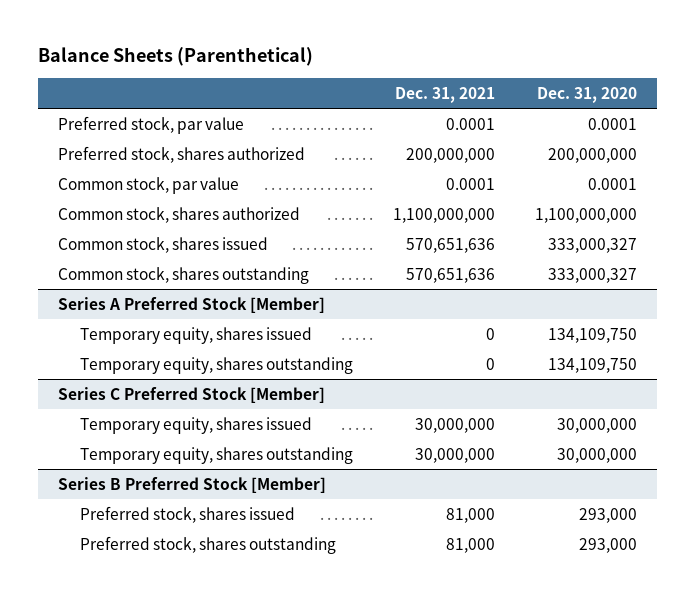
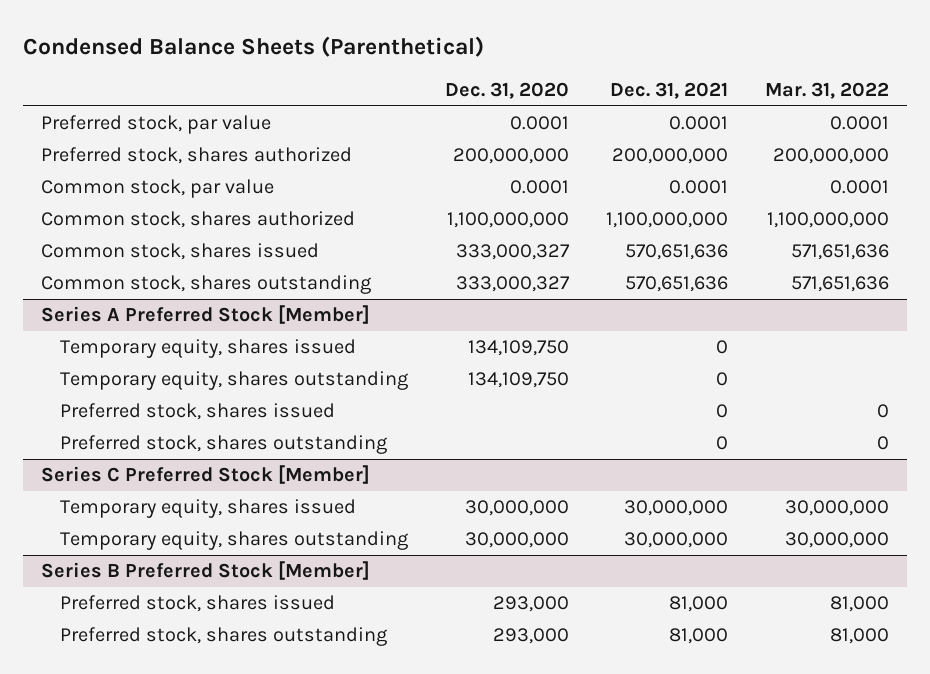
- Balance Sheets (Parenthetical)
+ Condensed Balance Sheets (Parenthetical)
- | Dec. 31, 2021 | Dec. 31, 2020
+ | Dec. 31, 2020 | Dec. 31, 2021 | Mar. 31, 2022
@ Series A Preferred Stock [Member]
+ Preferred stock, shares issued | | 0 | 0
+ Preferred stock, shares outstanding | | 0 | 0

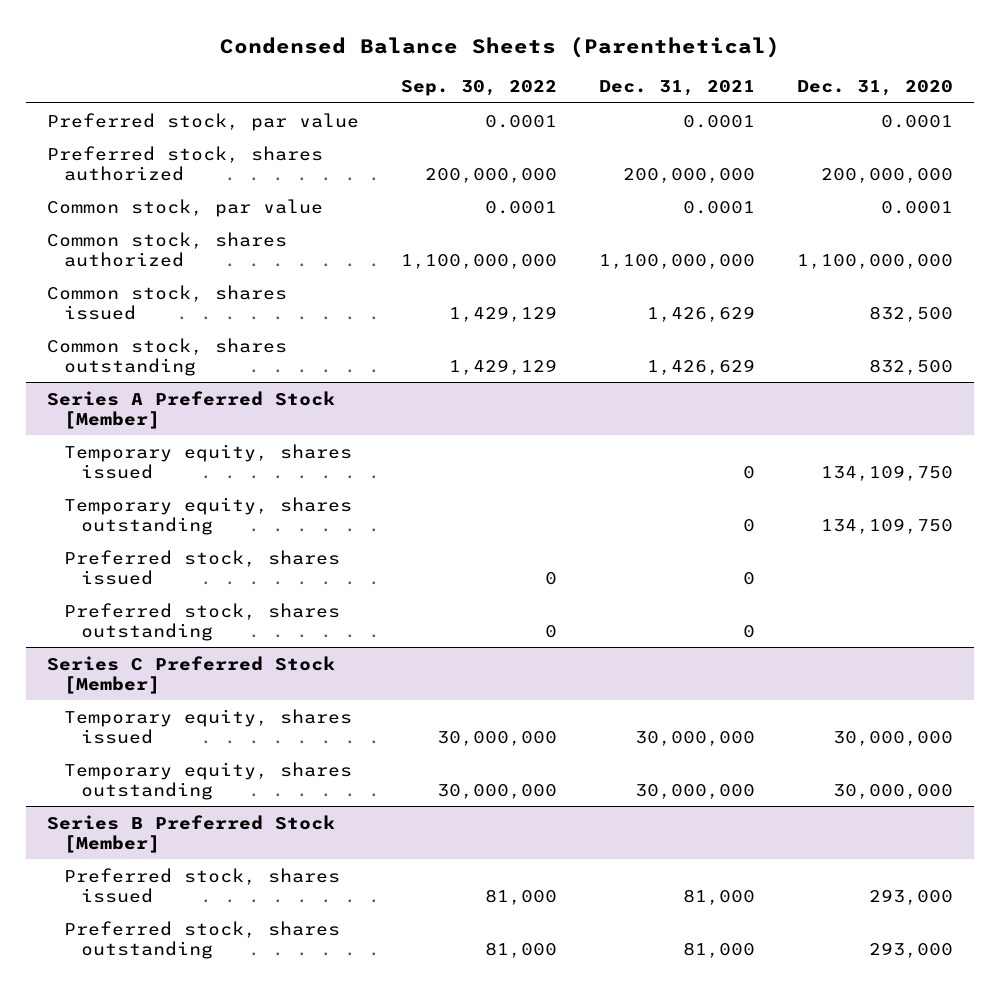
- | Dec. 31, 2020 | Dec. 31, 2021 | Mar. 31, 2022
+ | Sep. 30, 2022 | Dec. 31, 2021 | Dec. 31, 2020
- Common stock, shares issued | 333,000,327 | 570,651,636 | 571,651,636
- Common stock, shares outstanding | 333,000,327 | 570,651,636 | 571,651,636
+ Common stock, shares issued | 1,429,129 | 1,426,629 | 832,500
+ Common stock, shares outstanding | 1,429,129 | 1,426,629 | 832,500

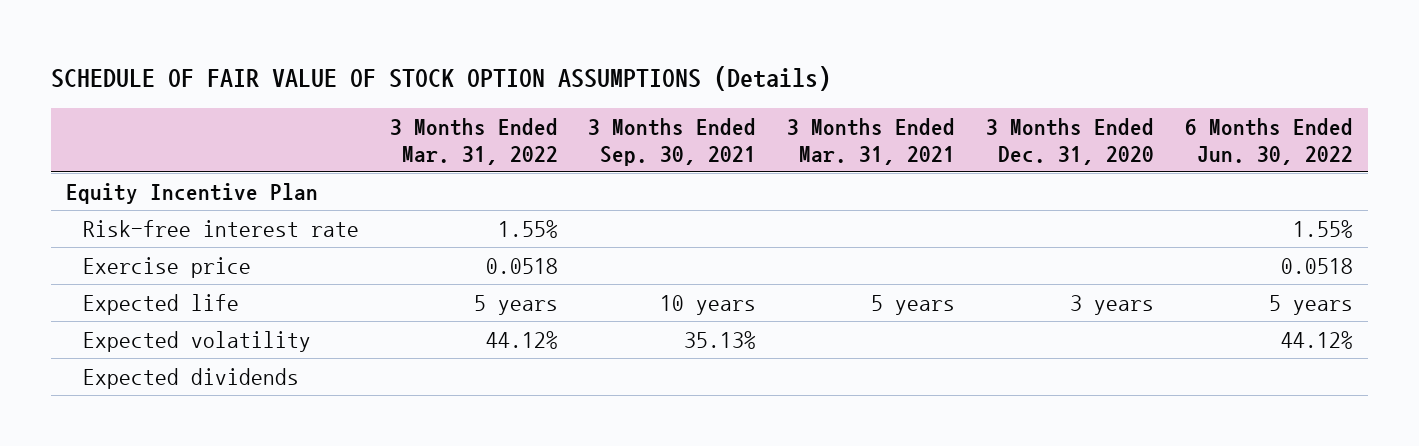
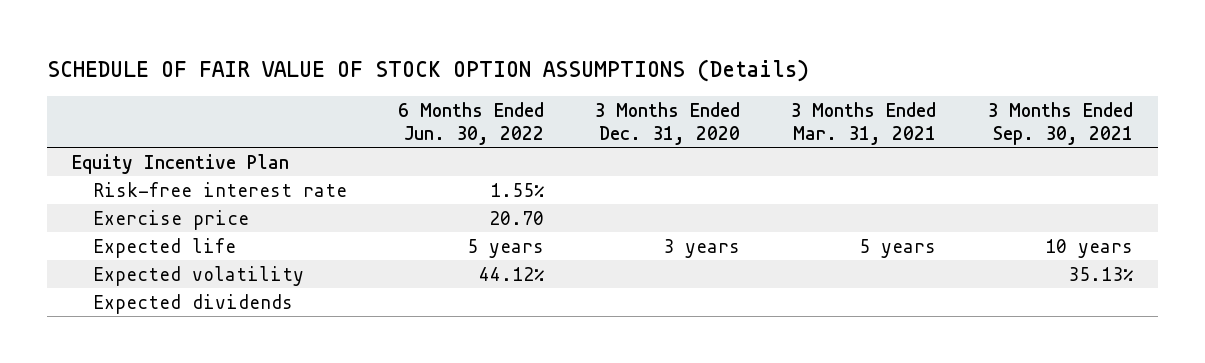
- | 3 Months Ended Mar. 31, 2022 | 3 Months Ended Sep. 30, 2021 | 3 Months Ended Mar. 31, 2021 | 3 Months Ended Dec. 31, 2020 | 6 Months Ended Jun. 30, 2022
+ | 6 Months Ended Jun. 30, 2022 | 3 Months Ended Dec. 31, 2020 | 3 Months Ended Mar. 31, 2021 | 3 Months Ended Sep. 30, 2021
- Exercise price | 0.0518 | | | | 0.0518
+ Exercise price | 20.70 | | |

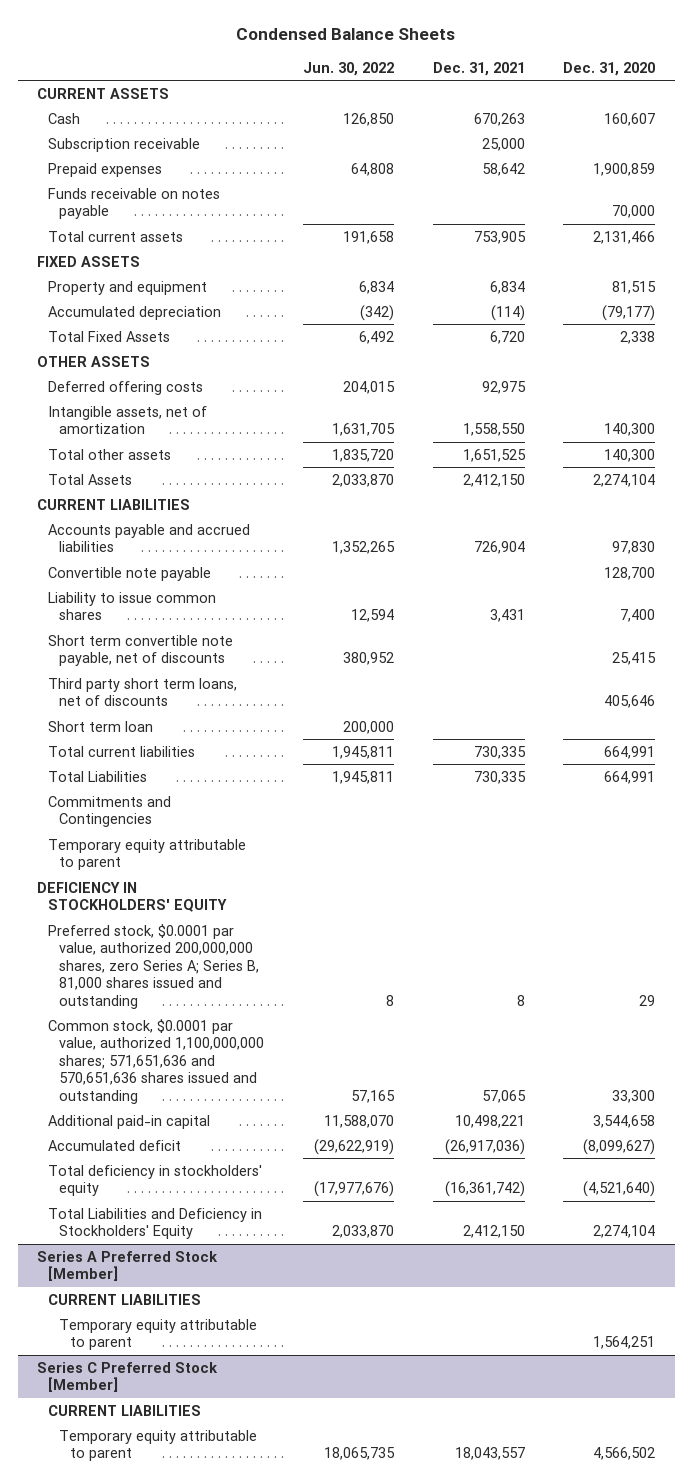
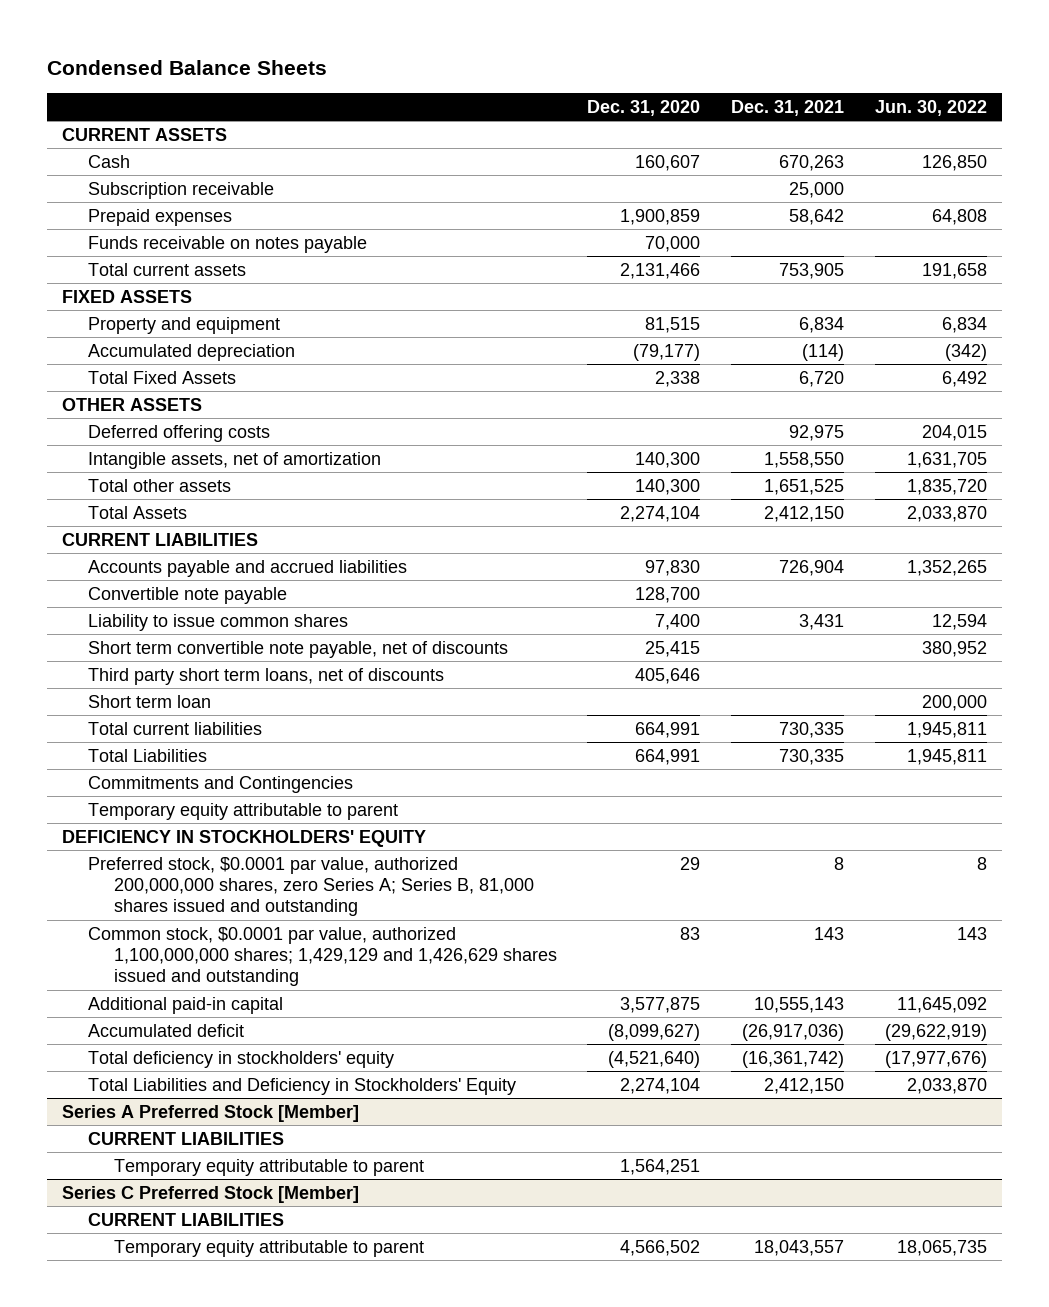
- | Jun. 30, 2022 | Dec. 31, 2021 | Dec. 31, 2020
+ | Dec. 31, 2020 | Dec. 31, 2021 | Jun. 30, 2022
- Common stock, $0.0001 par value, authorized 1,100,000,000 shares; 571,651,636 and 570,651,636 shares issued and outstanding | 57,165 | 57,065 | 33,300
- Additional paid-in capital | 11,588,070 | 10,498,221 | 3,544,658
+ Common stock, $0.0001 par value, authorized 1,100,000,000 shares; 1,429,129 and 1,426,629 shares issued and outstanding | 83 | 143 | 143
+ Additional paid-in capital | 3,577,875 | 10,555,143 | 11,645,092

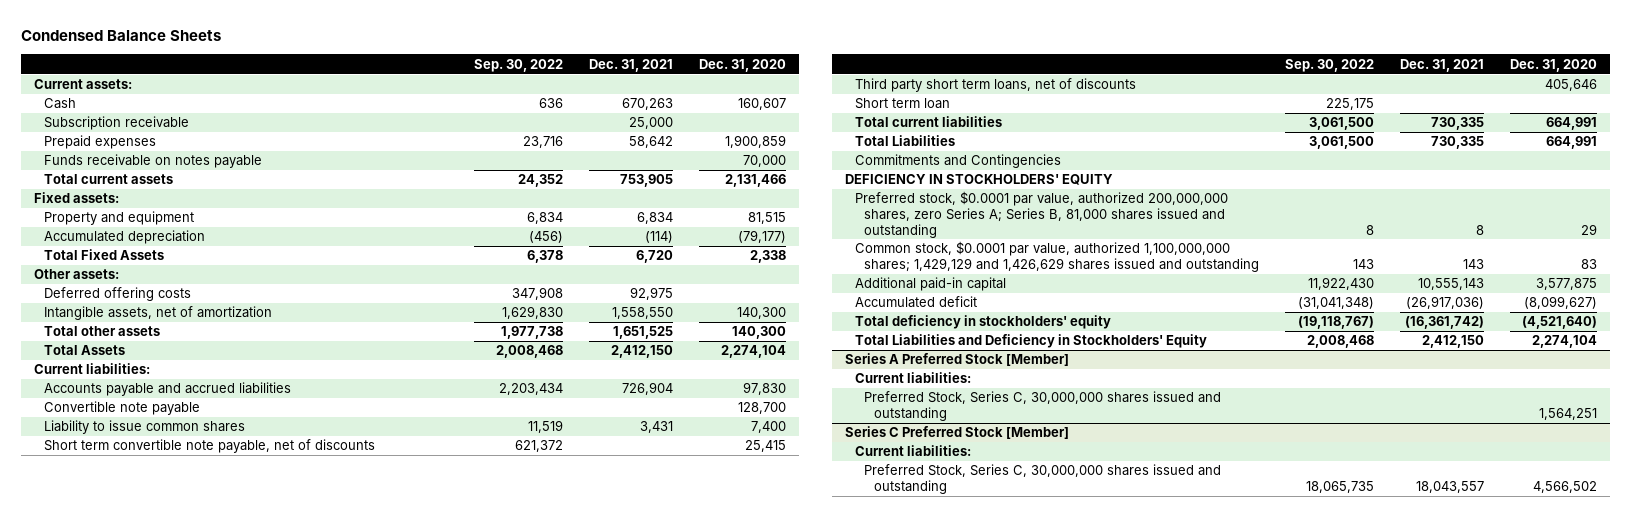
- | Dec. 31, 2020 | Dec. 31, 2021 | Jun. 30, 2022
+ | Sep. 30, 2022 | Dec. 31, 2021 | Dec. 31, 2020
- CURRENT ASSETS
+ Current assets:
- FIXED ASSETS
+ Fixed assets:
- OTHER ASSETS
+ Other assets:
- CURRENT LIABILITIES
+ Current liabilities:
- Temporary equity attributable to parent
@ Series A Preferred Stock [Member]
- CURRENT LIABILITIES
- Temporary equity attributable to parent | 1,564,251 | |
+ Current liabilities:
+ Preferred Stock, Series C, 30,000,000 shares issued and outstanding | | | 1,564,251
@ Series C Preferred Stock [Member]
- CURRENT LIABILITIES
- Temporary equity attributable to parent | 4,566,502 | 18,043,557 | 18,065,735
+ Current liabilities:
+ Preferred Stock, Series C, 30,000,000 shares issued and outstanding | 18,065,735 | 18,043,557 | 4,566,502

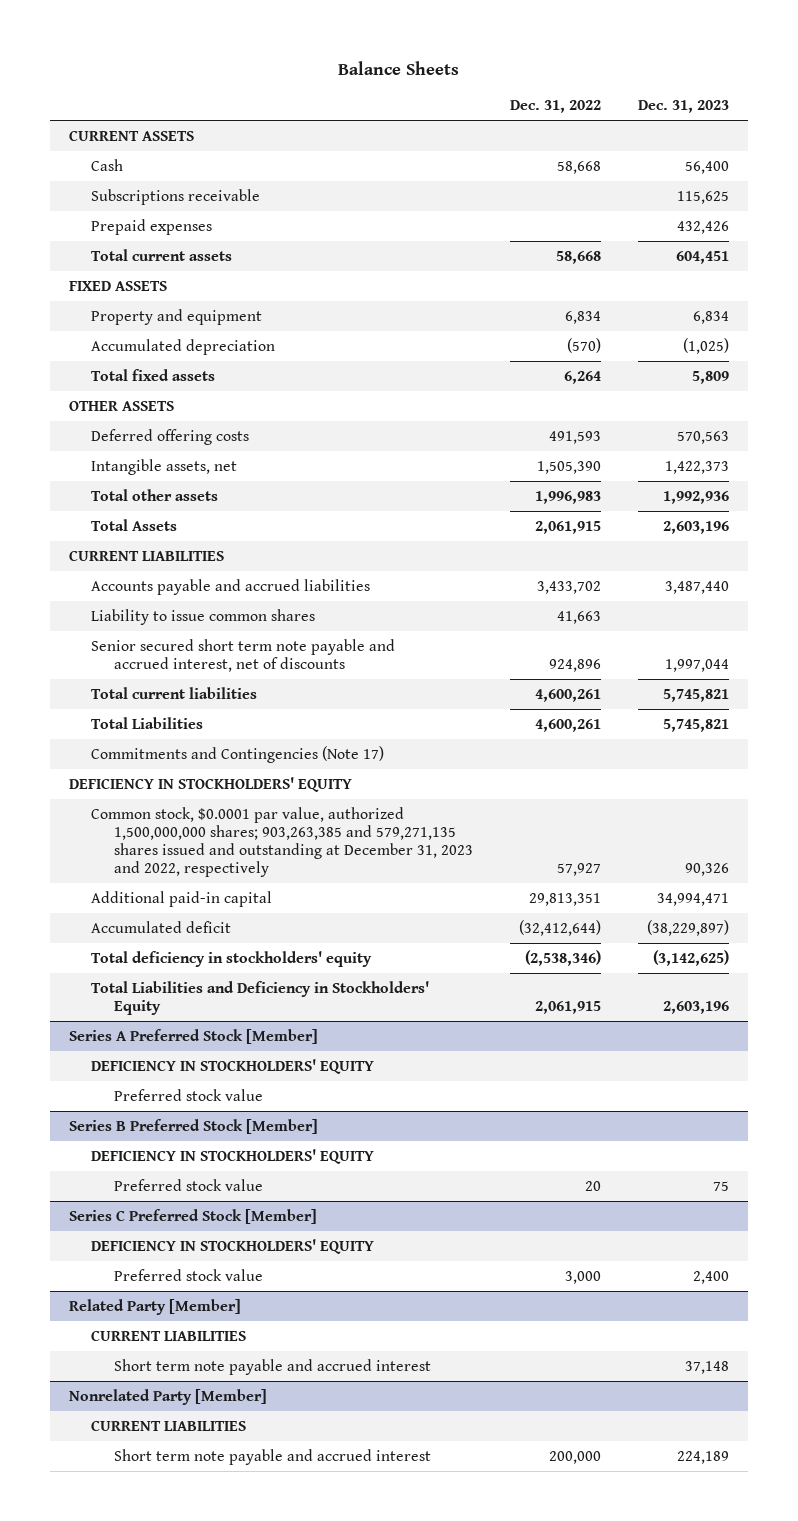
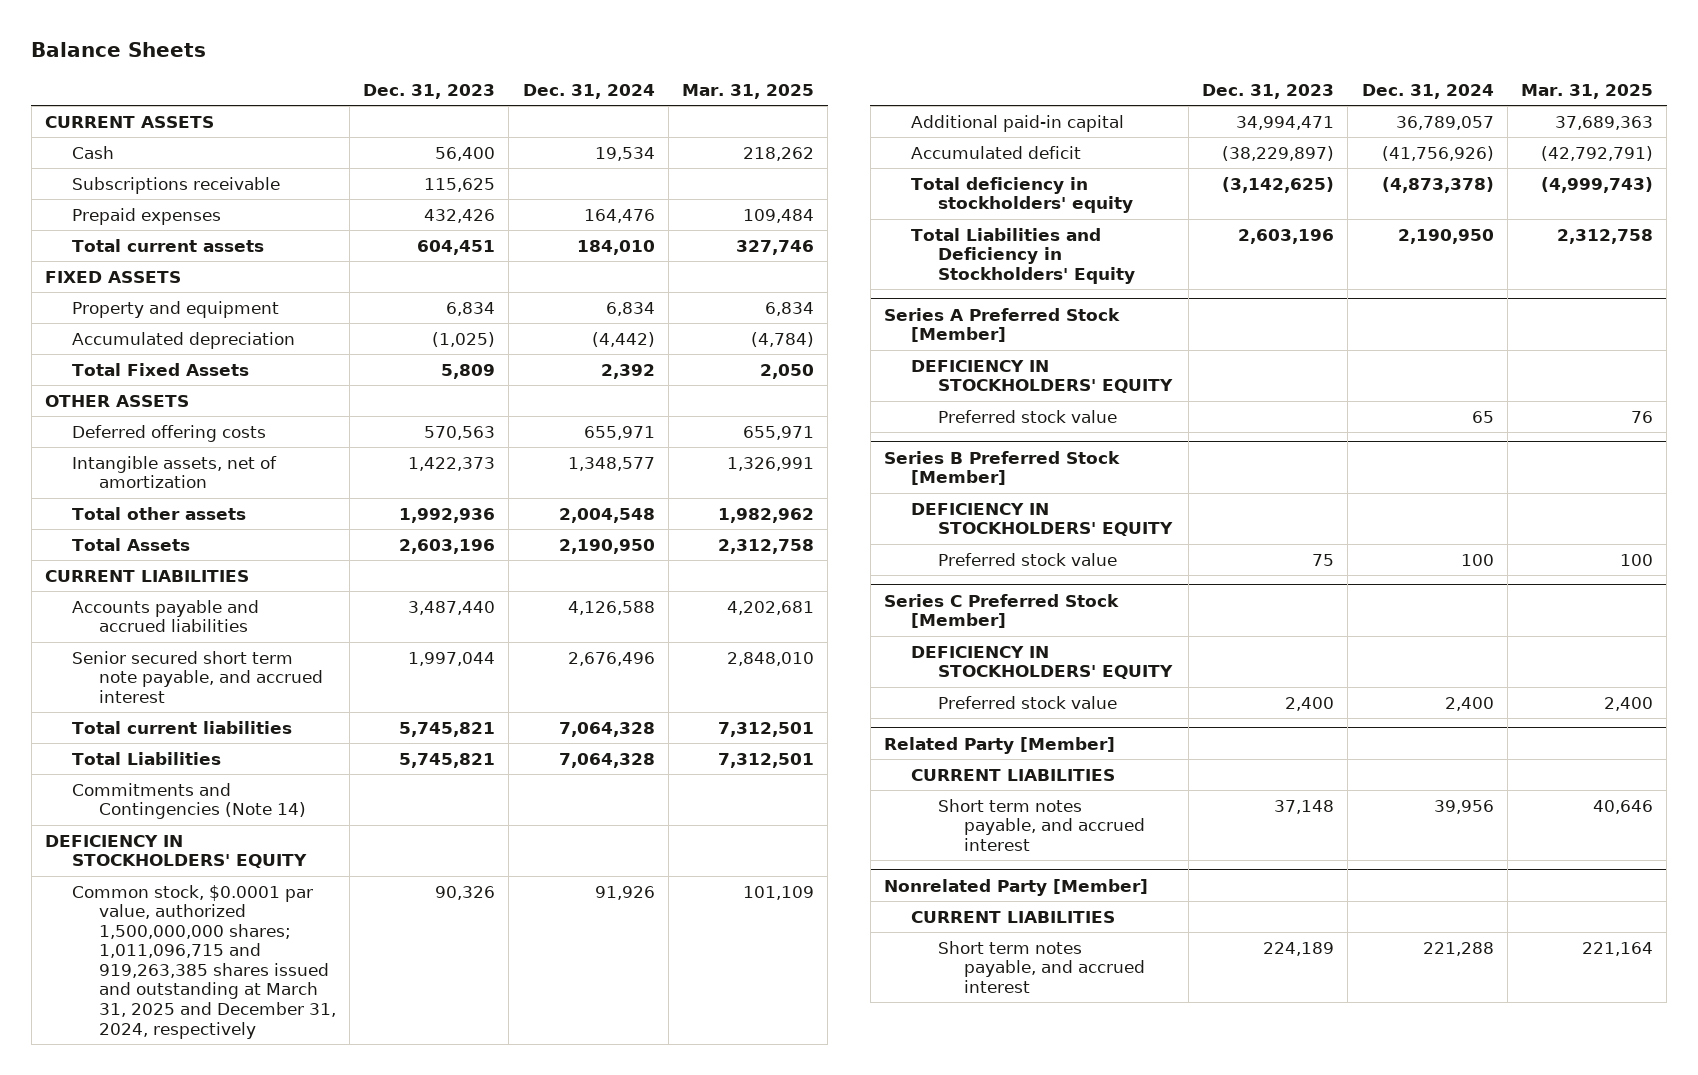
- | Dec. 31, 2022 | Dec. 31, 2023
+ | Dec. 31, 2023 | Dec. 31, 2024 | Mar. 31, 2025
- Total fixed assets | 6,264 | 5,809
+ Total Fixed Assets | 5,809 | 2,392 | 2,050
- Intangible assets, net | 1,505,390 | 1,422,373
+ Intangible assets, net of amortization | 1,422,373 | 1,348,577 | 1,326,991
- Liability to issue common shares | 41,663 |
- Senior secured short term note payable and accrued interest, net of discounts | 924,896 | 1,997,044
+ Senior secured short term note payable, and accrued interest | 1,997,044 | 2,676,496 | 2,848,010
- Commitments and Contingencies (Note 17)
+ Commitments and Contingencies (Note 14)
- Common stock, $0.0001 par value, authorized 1,500,000,000 shares; 903,263,385 and 579,271,135 shares issued and outstanding at December 31, 2023 and 2022, respectively | 57,927 | 90,326
+ Common stock, $0.0001 par value, authorized 1,500,000,000 shares; 1,011,096,715 and 919,263,385 shares issued and outstanding at March 31, 2025 and December 31, 2024, respectively | 90,326 | 91,926 | 101,109
@ Related Party [Member]
- Short term note payable and accrued interest | | 37,148
+ Short term notes payable, and accrued interest | 37,148 | 39,956 | 40,646
@ Nonrelated Party [Member]
- Short term note payable and accrued interest | 200,000 | 224,189
+ Short term notes payable, and accrued interest | 224,189 | 221,288 | 221,164

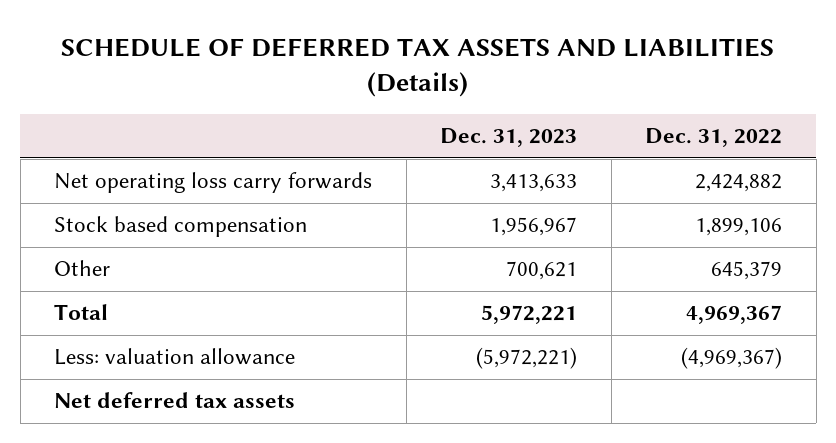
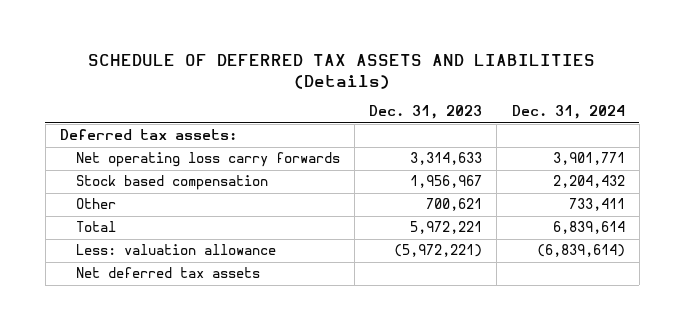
- | Dec. 31, 2023 | Dec. 31, 2022
+ | Dec. 31, 2023 | Dec. 31, 2024
- Net operating loss carry forwards | 3,413,633 | 2,424,882
+ Deferred tax assets:
+ Net operating loss carry forwards | 3,314,633 | 3,901,771

